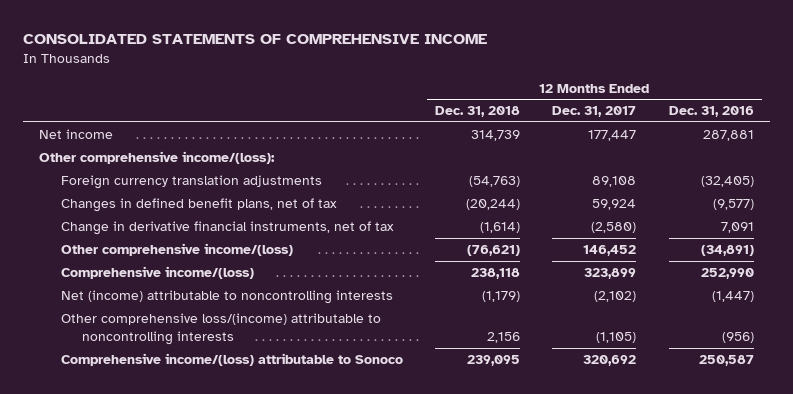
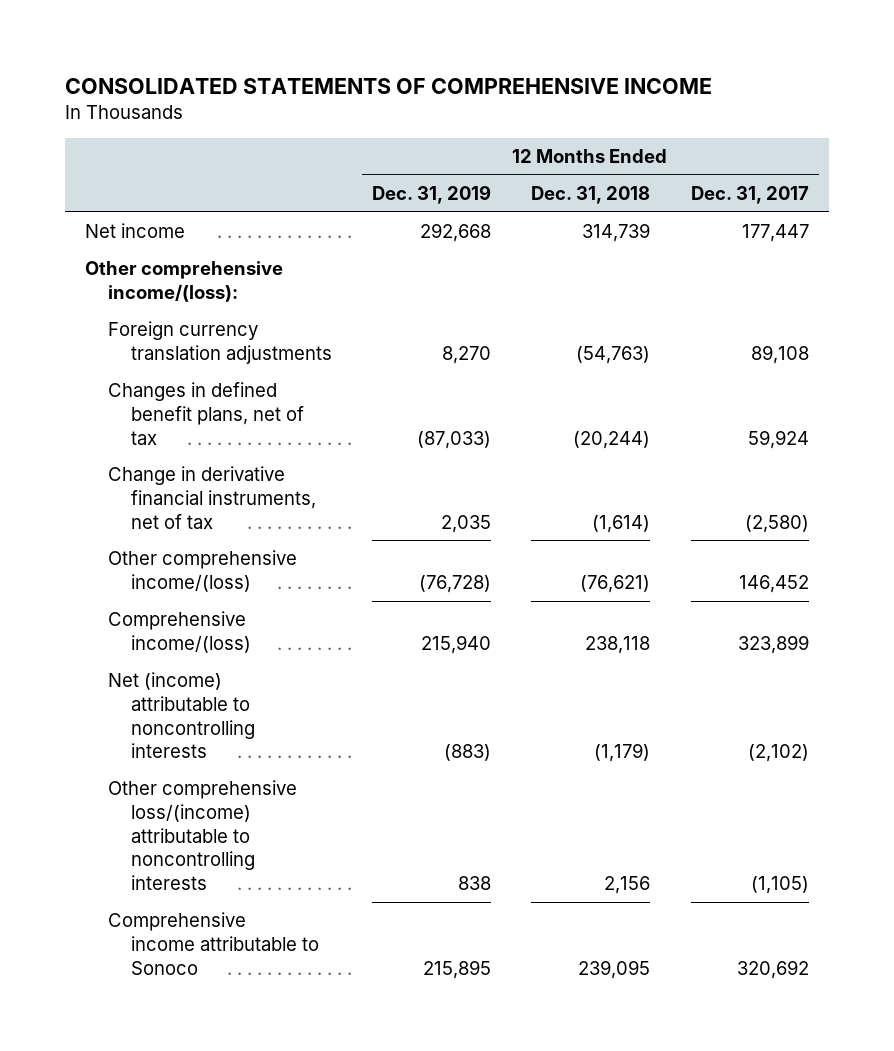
- | 12 Months Ended Dec. 31, 2018 | 12 Months Ended Dec. 31, 2017 | 12 Months Ended Dec. 31, 2016
+ | 12 Months Ended Dec. 31, 2019 | 12 Months Ended Dec. 31, 2018 | 12 Months Ended Dec. 31, 2017
- Comprehensive income/(loss) attributable to Sonoco | 239,095 | 320,692 | 250,587
+ Comprehensive income attributable to Sonoco | 215,895 | 239,095 | 320,692

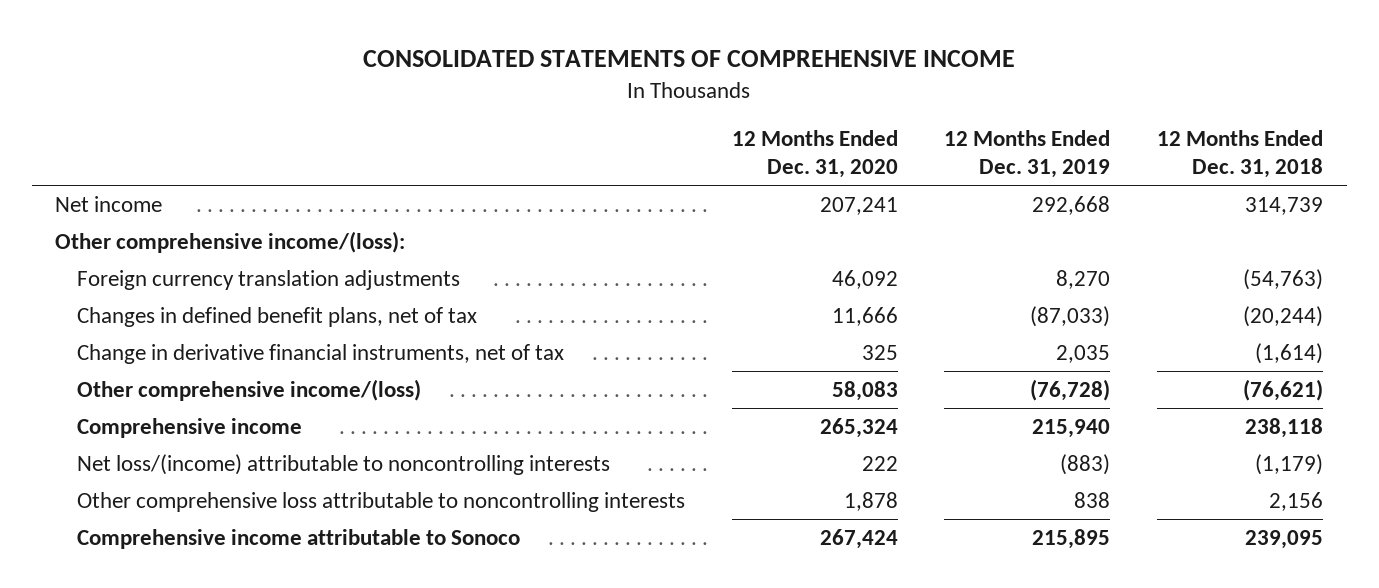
- | 12 Months Ended Dec. 31, 2019 | 12 Months Ended Dec. 31, 2018 | 12 Months Ended Dec. 31, 2017
+ | 12 Months Ended Dec. 31, 2020 | 12 Months Ended Dec. 31, 2019 | 12 Months Ended Dec. 31, 2018
- Comprehensive income/(loss) | 215,940 | 238,118 | 323,899
- Net (income) attributable to noncontrolling interests | (883) | (1,179) | (2,102)
- Other comprehensive loss/(income) attributable to noncontrolling interests | 838 | 2,156 | (1,105)
+ Comprehensive income | 265,324 | 215,940 | 238,118
+ Net loss/(income) attributable to noncontrolling interests | 222 | (883) | (1,179)
+ Other comprehensive loss attributable to noncontrolling interests | 1,878 | 838 | 2,156

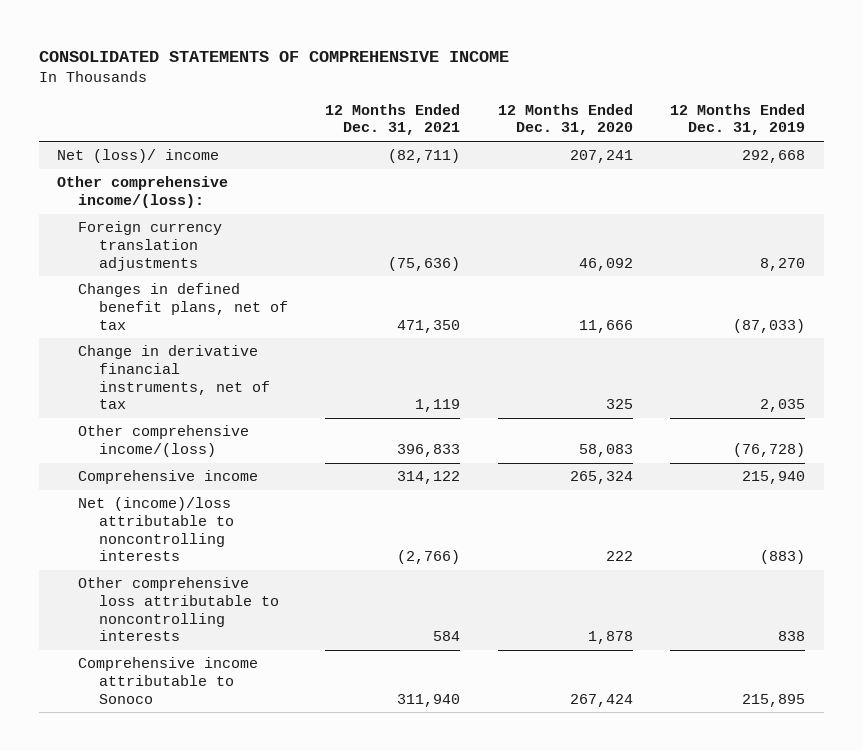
- | 12 Months Ended Dec. 31, 2020 | 12 Months Ended Dec. 31, 2019 | 12 Months Ended Dec. 31, 2018
+ | 12 Months Ended Dec. 31, 2021 | 12 Months Ended Dec. 31, 2020 | 12 Months Ended Dec. 31, 2019
- Net income | 207,241 | 292,668 | 314,739
+ Net (loss)/ income | (82,711) | 207,241 | 292,668
- Net loss/(income) attributable to noncontrolling interests | 222 | (883) | (1,179)
+ Net (income)/loss attributable to noncontrolling interests | (2,766) | 222 | (883)

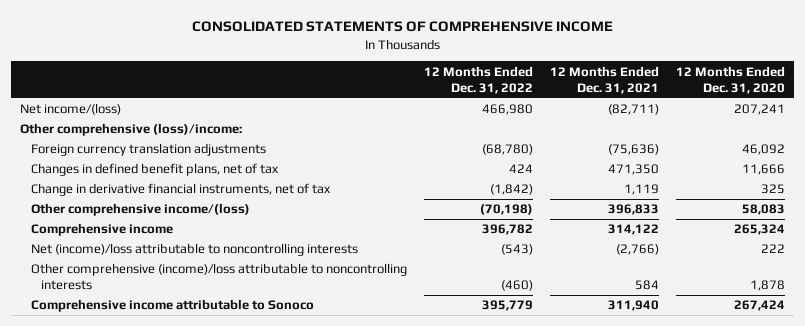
- | 12 Months Ended Dec. 31, 2021 | 12 Months Ended Dec. 31, 2020 | 12 Months Ended Dec. 31, 2019
+ | 12 Months Ended Dec. 31, 2022 | 12 Months Ended Dec. 31, 2021 | 12 Months Ended Dec. 31, 2020
- Net (loss)/ income | (82,711) | 207,241 | 292,668
- Other comprehensive income/(loss):
+ Net income/(loss) | 466,980 | (82,711) | 207,241
+ Other comprehensive (loss)/income:
- Other comprehensive loss attributable to noncontrolling interests | 584 | 1,878 | 838
+ Other comprehensive (income)/loss attributable to noncontrolling interests | (460) | 584 | 1,878

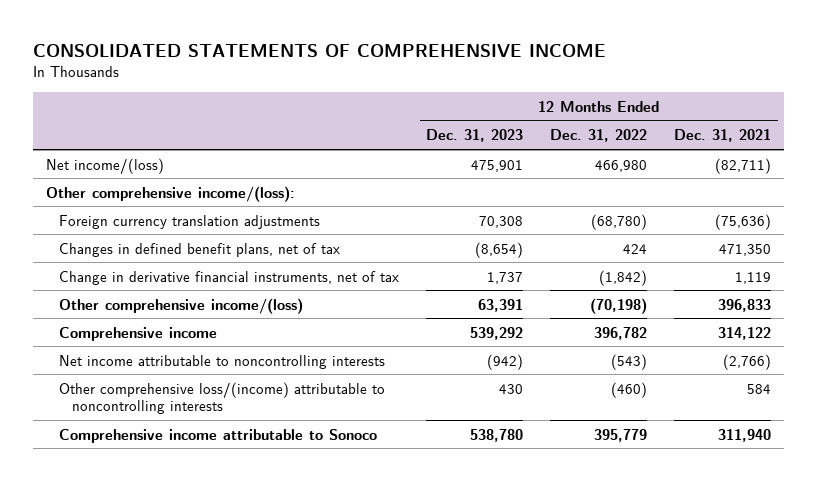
- | 12 Months Ended Dec. 31, 2022 | 12 Months Ended Dec. 31, 2021 | 12 Months Ended Dec. 31, 2020
+ | 12 Months Ended Dec. 31, 2023 | 12 Months Ended Dec. 31, 2022 | 12 Months Ended Dec. 31, 2021
- Other comprehensive (loss)/income:
+ Other comprehensive income/(loss):
- Net (income)/loss attributable to noncontrolling interests | (543) | (2,766) | 222
- Other comprehensive (income)/loss attributable to noncontrolling interests | (460) | 584 | 1,878
+ Net income attributable to noncontrolling interests | (942) | (543) | (2,766)
+ Other comprehensive loss/(income) attributable to noncontrolling interests | 430 | (460) | 584

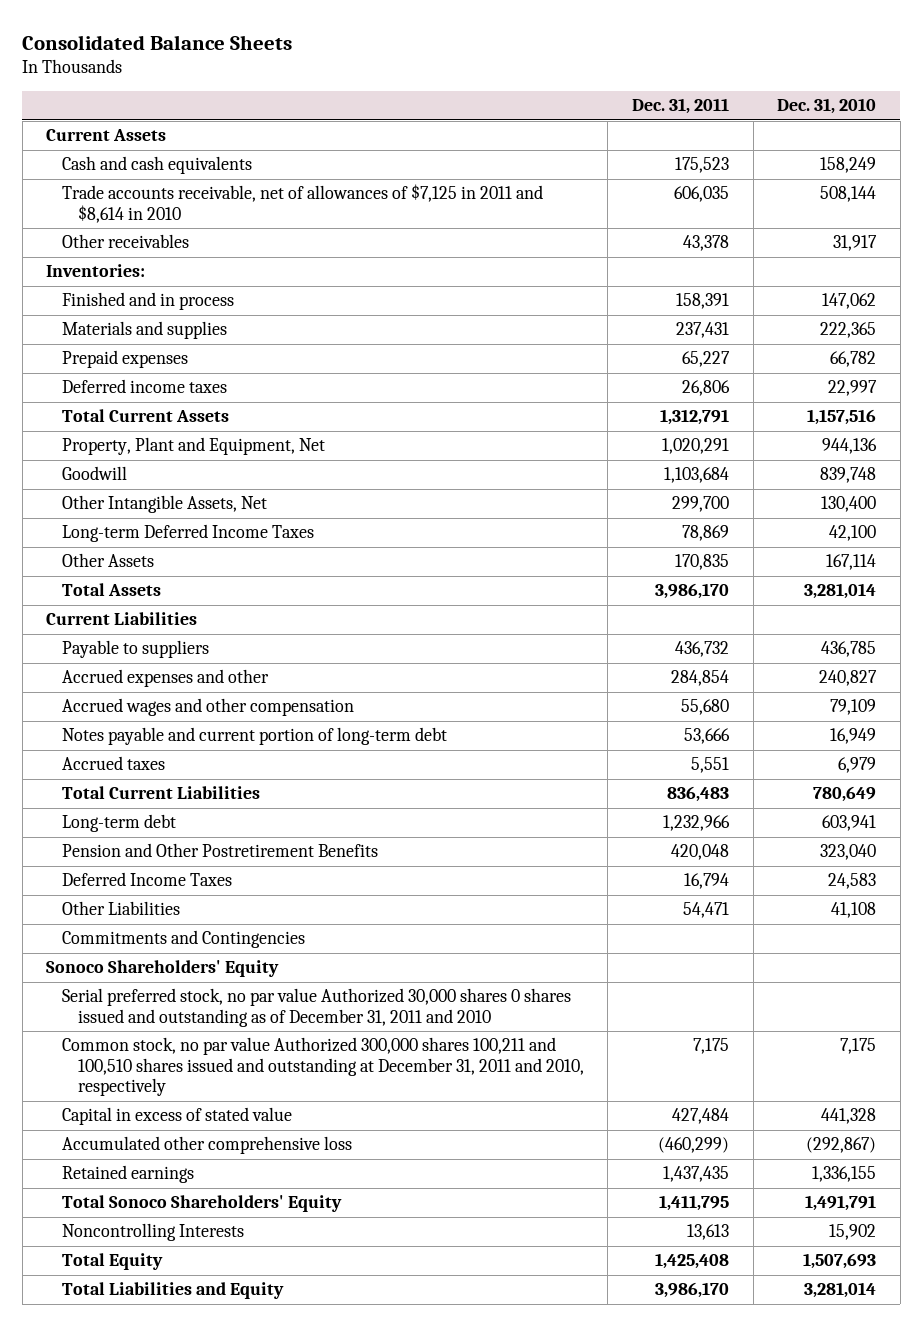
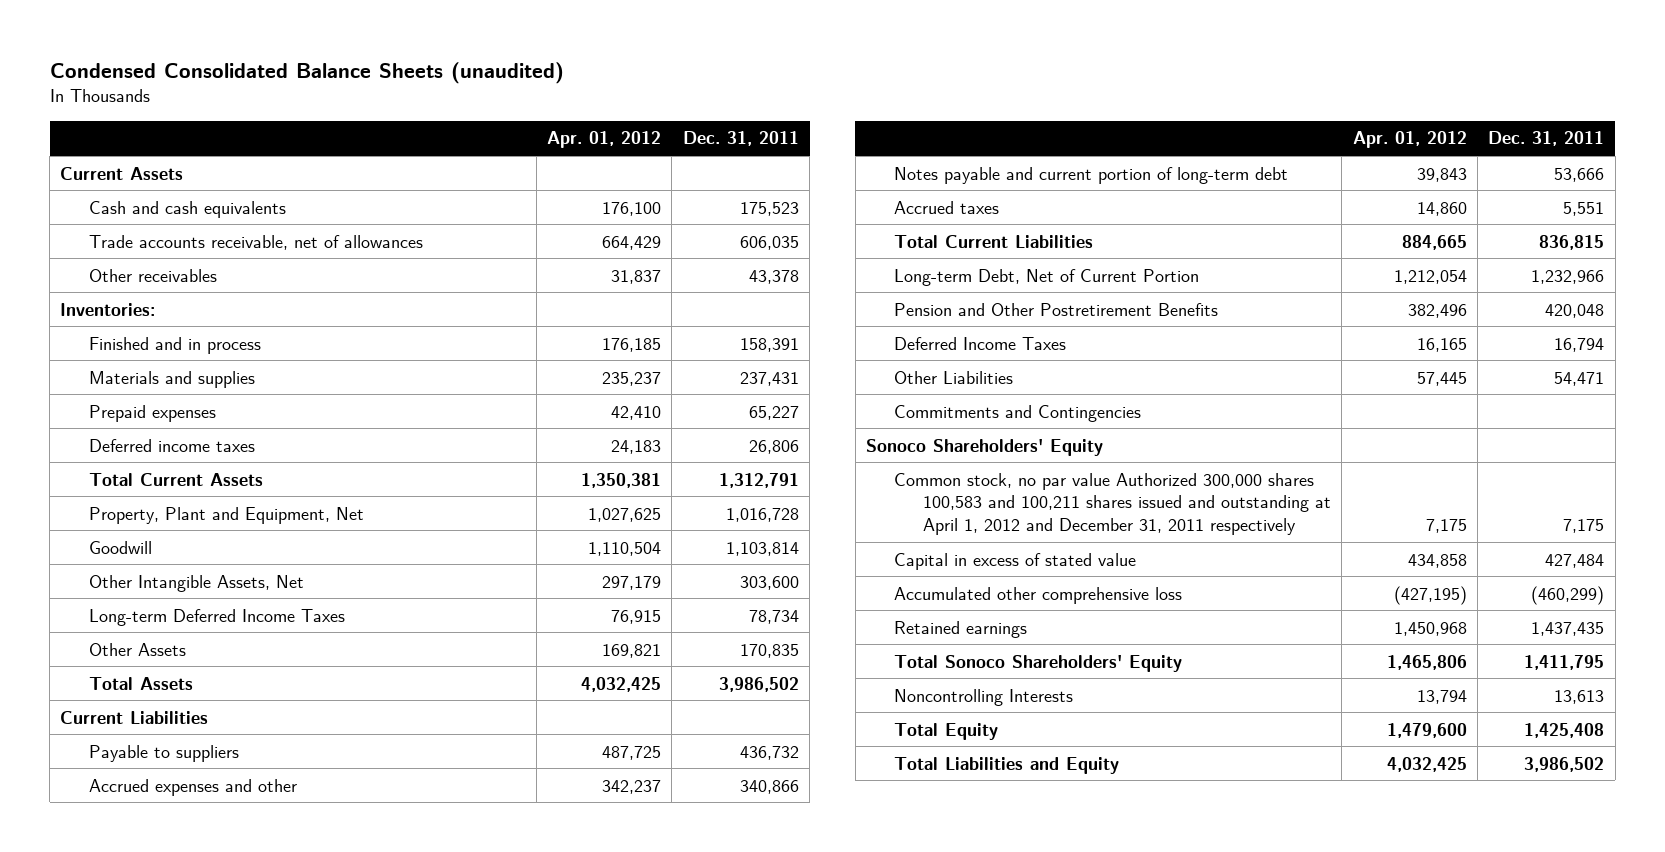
- Consolidated Balance Sheets
+ Condensed Consolidated Balance Sheets (unaudited)
- | Dec. 31, 2011 | Dec. 31, 2010
+ | Apr. 01, 2012 | Dec. 31, 2011
- Trade accounts receivable, net of allowances of $7,125 in 2011 and $8,614 in 2010 | 606,035 | 508,144
+ Trade accounts receivable, net of allowances | 664,429 | 606,035
- Property, Plant and Equipment, Net | 1,020,291 | 944,136
- Goodwill | 1,103,684 | 839,748
- Other Intangible Assets, Net | 299,700 | 130,400
- Long-term Deferred Income Taxes | 78,869 | 42,100
+ Property, Plant and Equipment, Net | 1,027,625 | 1,016,728
+ Goodwill | 1,110,504 | 1,103,814
+ Other Intangible Assets, Net | 297,179 | 303,600
+ Long-term Deferred Income Taxes | 76,915 | 78,734
- Total Assets | 3,986,170 | 3,281,014
+ Total Assets | 4,032,425 | 3,986,502
- Accrued expenses and other | 284,854 | 240,827
- Accrued wages and other compensation | 55,680 | 79,109
+ Accrued expenses and other | 342,237 | 340,866
- Total Current Liabilities | 836,483 | 780,649
- Long-term debt | 1,232,966 | 603,941
+ Total Current Liabilities | 884,665 | 836,815
+ Long-term Debt, Net of Current Portion | 1,212,054 | 1,232,966
- Serial preferred stock, no par value Authorized 30,000 shares 0 shares issued and outstanding as of December 31, 2011 and 2010
- Common stock, no par value Authorized 300,000 shares 100,211 and 100,510 shares issued and outstanding at December 31, 2011 and 2010, respectively | 7,175 | 7,175
+ Common stock, no par value Authorized 300,000 shares 100,583 and 100,211 shares issued and outstanding at April 1, 2012 and December 31, 2011 respectively | 7,175 | 7,175
- Total Liabilities and Equity | 3,986,170 | 3,281,014
+ Total Liabilities and Equity | 4,032,425 | 3,986,502

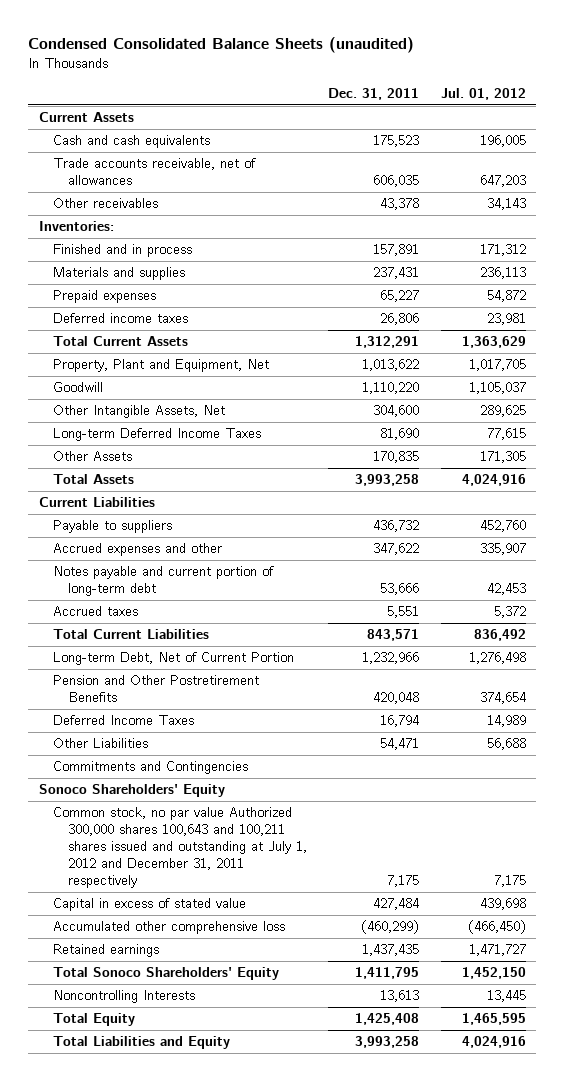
- | Apr. 01, 2012 | Dec. 31, 2011
+ | Dec. 31, 2011 | Jul. 01, 2012
- Finished and in process | 176,185 | 158,391
+ Finished and in process | 157,891 | 171,312
- Total Current Assets | 1,350,381 | 1,312,791
- Property, Plant and Equipment, Net | 1,027,625 | 1,016,728
- Goodwill | 1,110,504 | 1,103,814
- Other Intangible Assets, Net | 297,179 | 303,600
- Long-term Deferred Income Taxes | 76,915 | 78,734
+ Total Current Assets | 1,312,291 | 1,363,629
+ Property, Plant and Equipment, Net | 1,013,622 | 1,017,705
+ Goodwill | 1,110,220 | 1,105,037
+ Other Intangible Assets, Net | 304,600 | 289,625
+ Long-term Deferred Income Taxes | 81,690 | 77,615
- Total Assets | 4,032,425 | 3,986,502
+ Total Assets | 3,993,258 | 4,024,916
- Accrued expenses and other | 342,237 | 340,866
+ Accrued expenses and other | 347,622 | 335,907
- Total Current Liabilities | 884,665 | 836,815
+ Total Current Liabilities | 843,571 | 836,492
- Common stock, no par value Authorized 300,000 shares 100,583 and 100,211 shares issued and outstanding at April 1, 2012 and December 31, 2011 respectively | 7,175 | 7,175
+ Common stock, no par value Authorized 300,000 shares 100,643 and 100,211 shares issued and outstanding at July 1, 2012 and December 31, 2011 respectively | 7,175 | 7,175
- Total Liabilities and Equity | 4,032,425 | 3,986,502
+ Total Liabilities and Equity | 3,993,258 | 4,024,916

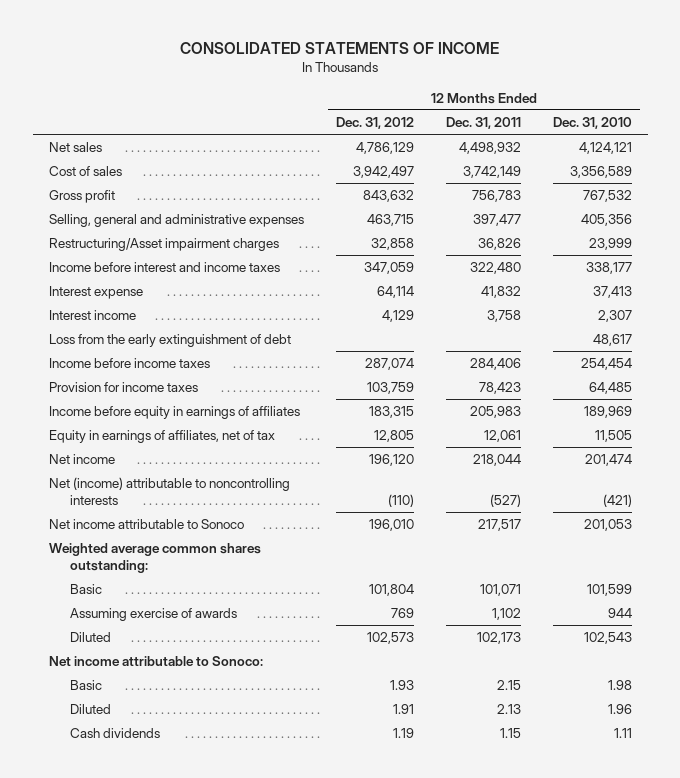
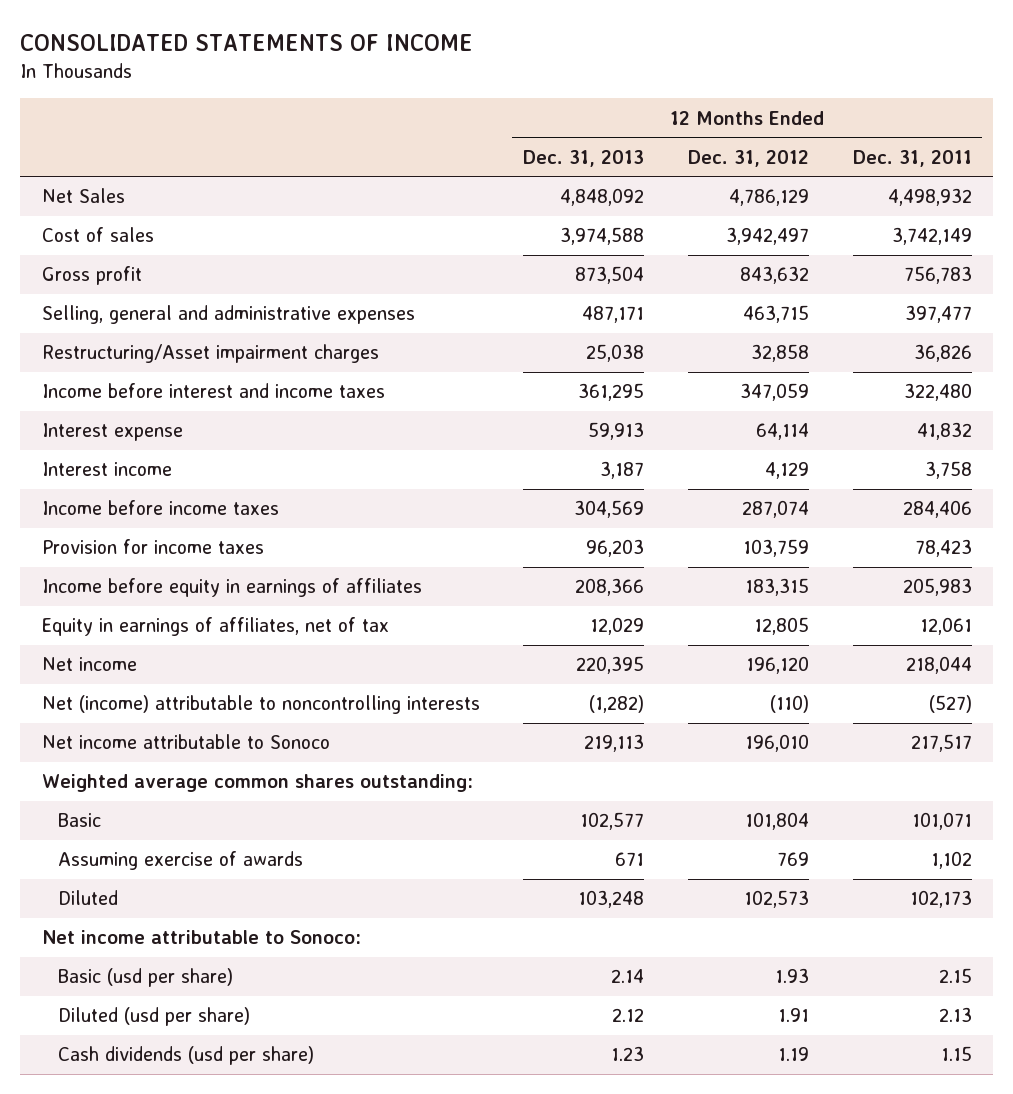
- | 12 Months Ended Dec. 31, 2012 | 12 Months Ended Dec. 31, 2011 | 12 Months Ended Dec. 31, 2010
+ | 12 Months Ended Dec. 31, 2013 | 12 Months Ended Dec. 31, 2012 | 12 Months Ended Dec. 31, 2011
- Net sales | 4,786,129 | 4,498,932 | 4,124,121
+ Net Sales | 4,848,092 | 4,786,129 | 4,498,932
- Loss from the early extinguishment of debt | | | 48,617
- Basic | 1.93 | 2.15 | 1.98
- Diluted | 1.91 | 2.13 | 1.96
- Cash dividends | 1.19 | 1.15 | 1.11
+ Basic (usd per share) | 2.14 | 1.93 | 2.15
+ Diluted (usd per share) | 2.12 | 1.91 | 2.13
+ Cash dividends (usd per share) | 1.23 | 1.19 | 1.15

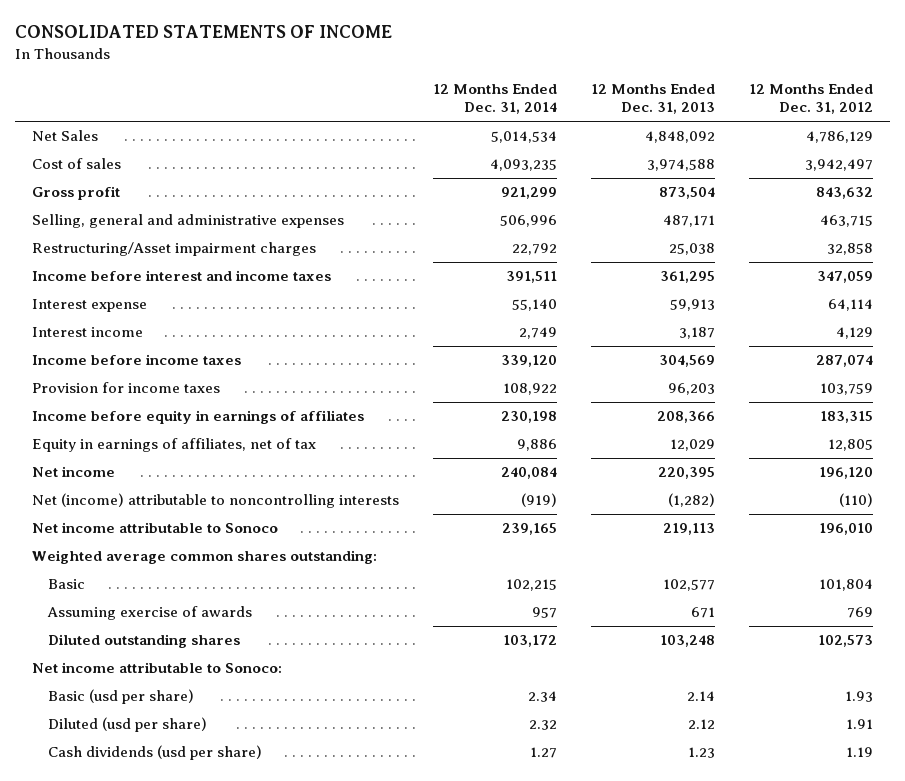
- | 12 Months Ended Dec. 31, 2013 | 12 Months Ended Dec. 31, 2012 | 12 Months Ended Dec. 31, 2011
+ | 12 Months Ended Dec. 31, 2014 | 12 Months Ended Dec. 31, 2013 | 12 Months Ended Dec. 31, 2012
- Diluted | 103,248 | 102,573 | 102,173
+ Diluted outstanding shares | 103,172 | 103,248 | 102,573

